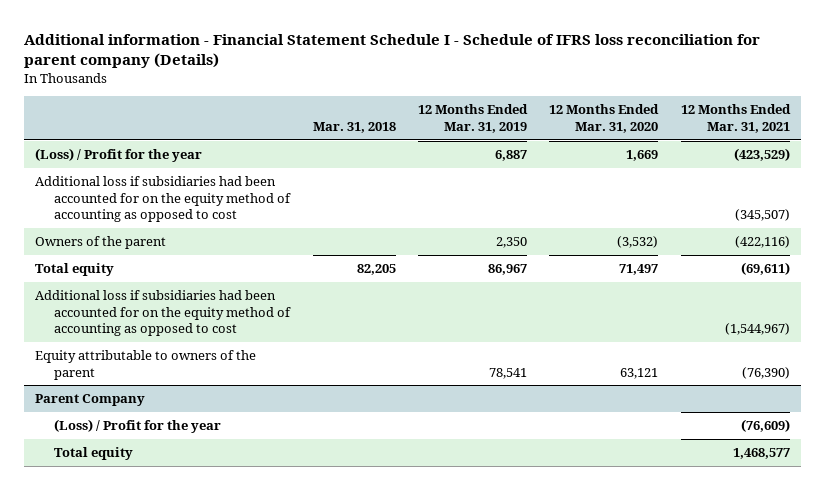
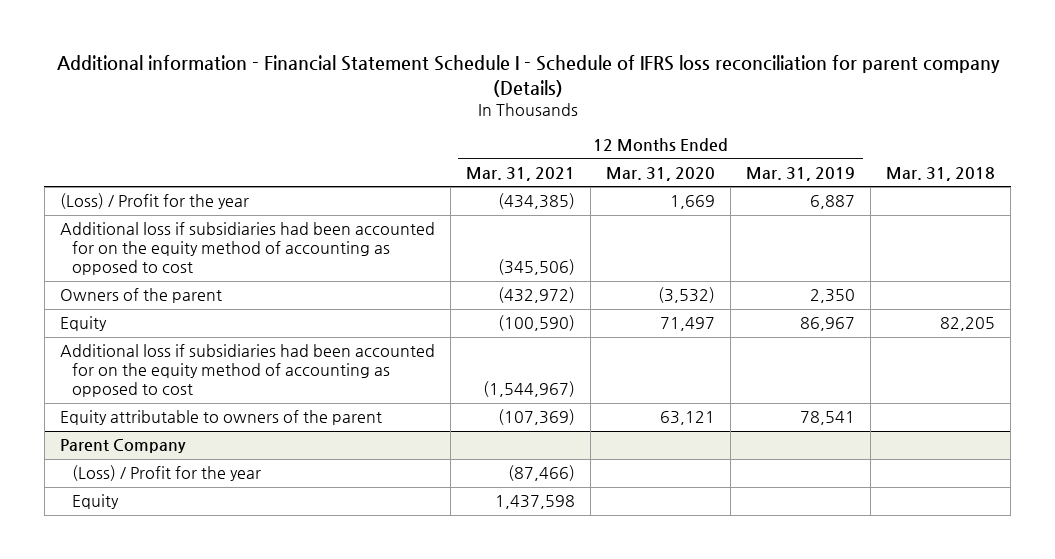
- | Mar. 31, 2018 | 12 Months Ended Mar. 31, 2019 | 12 Months Ended Mar. 31, 2020 | 12 Months Ended Mar. 31, 2021
+ | 12 Months Ended Mar. 31, 2021 | 12 Months Ended Mar. 31, 2020 | 12 Months Ended Mar. 31, 2019 | Mar. 31, 2018
- (Loss) / Profit for the year | | 6,887 | 1,669 | (423,529)
- Additional loss if subsidiaries had been accounted for on the equity method of accounting as opposed to cost | | | | (345,507)
- Owners of the parent | | 2,350 | (3,532) | (422,116)
- Total equity | 82,205 | 86,967 | 71,497 | (69,611)
+ (Loss) / Profit for the year | (434,385) | 1,669 | 6,887 |
+ Additional loss if subsidiaries had been accounted for on the equity method of accounting as opposed to cost | (345,506) | | |
+ Owners of the parent | (432,972) | (3,532) | 2,350 |
+ Equity | (100,590) | 71,497 | 86,967 | 82,205
- Equity attributable to owners of the parent | | 78,541 | 63,121 | (76,390)
+ Equity attributable to owners of the parent | (107,369) | 63,121 | 78,541 |
@ Parent Company
- (Loss) / Profit for the year | | | | (76,609)
- Total equity | | | | 1,468,577
+ (Loss) / Profit for the year | (87,466) | | |
+ Equity | 1,437,598 | | |

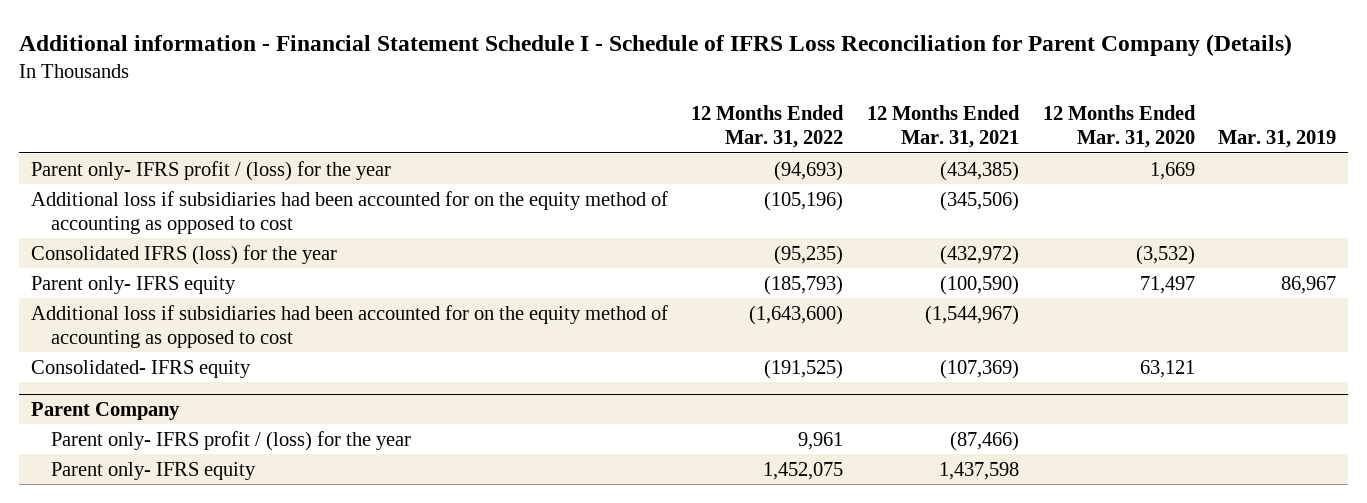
- Additional information - Financial Statement Schedule I - Schedule of IFRS loss reconciliation for parent company (Details)
+ Additional information - Financial Statement Schedule I - Schedule of IFRS Loss Reconciliation for Parent Company (Details)
- | 12 Months Ended Mar. 31, 2021 | 12 Months Ended Mar. 31, 2020 | 12 Months Ended Mar. 31, 2019 | Mar. 31, 2018
+ | 12 Months Ended Mar. 31, 2022 | 12 Months Ended Mar. 31, 2021 | 12 Months Ended Mar. 31, 2020 | Mar. 31, 2019
- (Loss) / Profit for the year | (434,385) | 1,669 | 6,887 |
+ Parent only- IFRS profit / (loss) for the year | (94,693) | (434,385) | 1,669 |
- Owners of the parent | (432,972) | (3,532) | 2,350 |
- Equity | (100,590) | 71,497 | 86,967 | 82,205
+ Consolidated IFRS (loss) for the year | (95,235) | (432,972) | (3,532) |
+ Parent only- IFRS equity | (185,793) | (100,590) | 71,497 | 86,967
- Equity attributable to owners of the parent | (107,369) | 63,121 | 78,541 |
+ Consolidated- IFRS equity | (191,525) | (107,369) | 63,121 |
@ Parent Company
- (Loss) / Profit for the year | (87,466) | | |
- Equity | 1,437,598 | | |
+ Parent only- IFRS profit / (loss) for the year | 9,961 | (87,466) | |
+ Parent only- IFRS equity | 1,452,075 | 1,437,598 | |

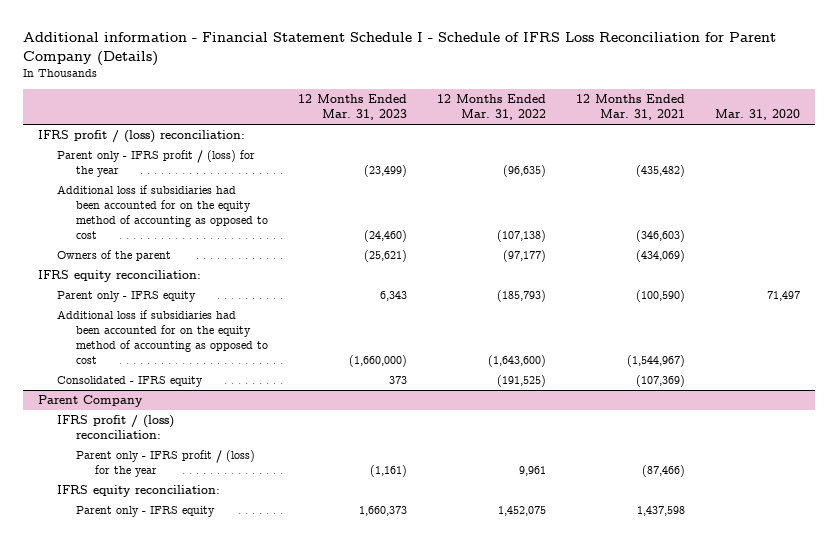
- | 12 Months Ended Mar. 31, 2022 | 12 Months Ended Mar. 31, 2021 | 12 Months Ended Mar. 31, 2020 | Mar. 31, 2019
+ | 12 Months Ended Mar. 31, 2023 | 12 Months Ended Mar. 31, 2022 | 12 Months Ended Mar. 31, 2021 | Mar. 31, 2020
- Parent only- IFRS profit / (loss) for the year | (94,693) | (434,385) | 1,669 |
- Additional loss if subsidiaries had been accounted for on the equity method of accounting as opposed to cost | (105,196) | (345,506) | |
- Consolidated IFRS (loss) for the year | (95,235) | (432,972) | (3,532) |
- Parent only- IFRS equity | (185,793) | (100,590) | 71,497 | 86,967
+ IFRS profit / (loss) reconciliation:
+ Parent only - IFRS profit / (loss) for the year | (23,499) | (96,635) | (435,482) |
+ Additional loss if subsidiaries had been accounted for on the equity method of accounting as opposed to cost | (24,460) | (107,138) | (346,603) |
+ Owners of the parent | (25,621) | (97,177) | (434,069) |
+ IFRS equity reconciliation:
+ Parent only - IFRS equity | 6,343 | (185,793) | (100,590) | 71,497
- Consolidated- IFRS equity | (191,525) | (107,369) | 63,121 |
+ Consolidated - IFRS equity | 373 | (191,525) | (107,369) |
@ Parent Company
- Parent only- IFRS profit / (loss) for the year | 9,961 | (87,466) | |
- Parent only- IFRS equity | 1,452,075 | 1,437,598 | |
+ IFRS profit / (loss) reconciliation:
+ Parent only - IFRS profit / (loss) for the year | (1,161) | 9,961 | (87,466) |
+ IFRS equity reconciliation:
+ Parent only - IFRS equity | 1,660,373 | 1,452,075 | 1,437,598 |

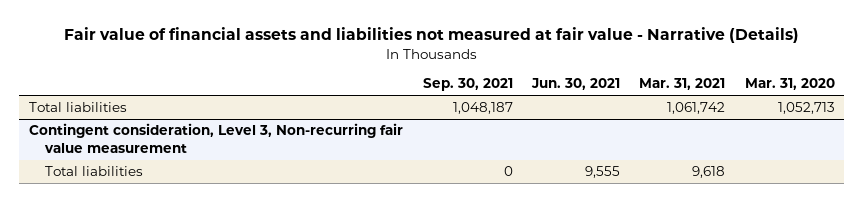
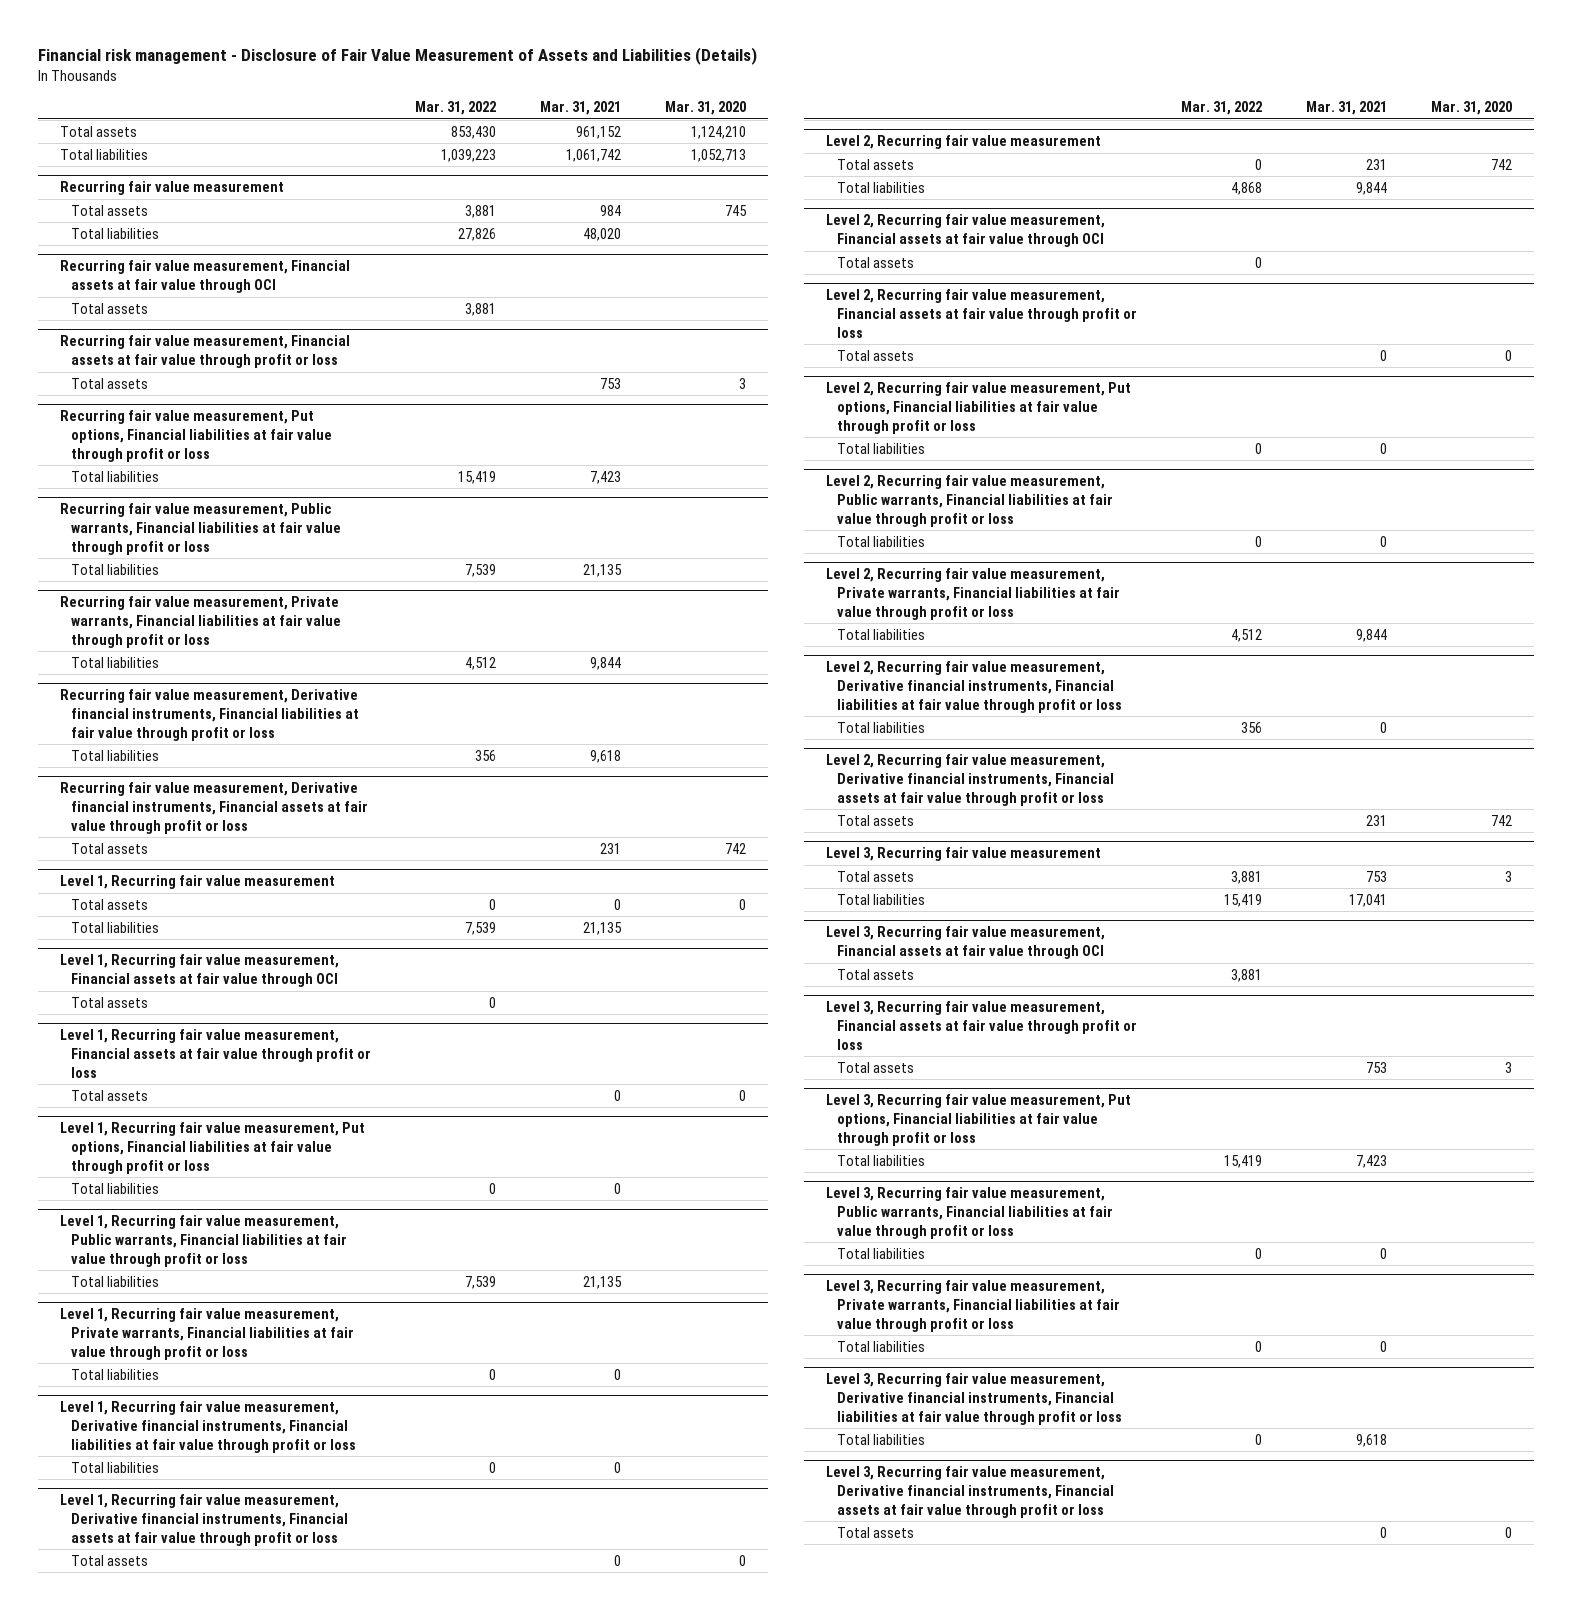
- Fair value of financial assets and liabilities not measured at fair value - Narrative (Details)
+ Financial risk management - Disclosure of Fair Value Measurement of Assets and Liabilities (Details)
- | Sep. 30, 2021 | Jun. 30, 2021 | Mar. 31, 2021 | Mar. 31, 2020
+ | Mar. 31, 2022 | Mar. 31, 2021 | Mar. 31, 2020
+ Total assets | 853,430 | 961,152 | 1,124,210
- Contingent consideration, Level 3, Non-recurring fair value measurement
+ Recurring fair value measurement
+ Total assets | 3,881 | 984 | 745
+ Total liabilities | 27,826 | 48,020 |
+ Recurring fair value measurement, Financial assets at fair value through OCI
+ Total assets | 3,881 | |
+ Recurring fair value measurement, Financial assets at fair value through profit or loss
+ Total assets | | 753 | 3
+ Recurring fair value measurement, Put options, Financial liabilities at fair value through profit or loss
+ Total liabilities | 15,419 | 7,423 |
+ Recurring fair value measurement, Public warrants, Financial liabilities at fair value through profit or loss
+ Total liabilities | 7,539 | 21,135 |
+ Recurring fair value measurement, Private warrants, Financial liabilities at fair value through profit or loss
+ Total liabilities | 4,512 | 9,844 |
+ Recurring fair value measurement, Derivative financial instruments, Financial liabilities at fair value through profit or loss
+ Recurring fair value measurement, Derivative financial instruments, Financial assets at fair value through profit or loss
+ Total assets | | 231 | 742
+ Level 1, Recurring fair value measurement
+ Total assets | 0 | 0 | 0
+ Total liabilities | 7,539 | 21,135 |
+ Level 1, Recurring fair value measurement, Financial assets at fair value through OCI
+ Total assets | 0 | |
+ Level 1, Recurring fair value measurement, Financial assets at fair value through profit or loss
+ Total assets | | 0 | 0
+ Level 1, Recurring fair value measurement, Put options, Financial liabilities at fair value through profit or loss
+ Total liabilities | 0 | 0 |
+ Level 1, Recurring fair value measurement, Public warrants, Financial liabilities at fair value through profit or loss
+ Total liabilities | 7,539 | 21,135 |
+ Level 1, Recurring fair value measurement, Private warrants, Financial liabilities at fair value through profit or loss
+ Total liabilities | 0 | 0 |
+ Level 1, Recurring fair value measurement, Derivative financial instruments, Financial liabilities at fair value through profit or loss
+ Total liabilities | 0 | 0 |
+ Level 1, Recurring fair value measurement, Derivative financial instruments, Financial assets at fair value through profit or loss
+ Total assets | | 0 | 0
+ Level 2, Recurring fair value measurement
+ Total assets | 0 | 231 | 742
+ Total liabilities | 4,868 | 9,844 |
+ Level 2, Recurring fair value measurement, Financial assets at fair value through OCI
+ Total assets | 0 | |
+ Level 2, Recurring fair value measurement, Financial assets at fair value through profit or loss
+ Total assets | | 0 | 0
+ Level 2, Recurring fair value measurement, Put options, Financial liabilities at fair value through profit or loss
+ Total liabilities | 0 | 0 |
+ Level 2, Recurring fair value measurement, Public warrants, Financial liabilities at fair value through profit or loss
+ Total liabilities | 0 | 0 |
+ Level 2, Recurring fair value measurement, Private warrants, Financial liabilities at fair value through profit or loss
+ Total liabilities | 4,512 | 9,844 |
+ Level 2, Recurring fair value measurement, Derivative financial instruments, Financial liabilities at fair value through profit or loss
+ Total liabilities | 356 | 0 |
+ Level 2, Recurring fair value measurement, Derivative financial instruments, Financial assets at fair value through profit or loss
+ Total assets | | 231 | 742
+ Level 3, Recurring fair value measurement
+ Total assets | 3,881 | 753 | 3
+ Total liabilities | 15,419 | 17,041 |
+ Level 3, Recurring fair value measurement, Financial assets at fair value through OCI
+ Total assets | 3,881 | |
+ Level 3, Recurring fair value measurement, Financial assets at fair value through profit or loss
+ Total assets | | 753 | 3
+ Level 3, Recurring fair value measurement, Put options, Financial liabilities at fair value through profit or loss
+ Total liabilities | 15,419 | 7,423 |
+ Level 3, Recurring fair value measurement, Public warrants, Financial liabilities at fair value through profit or loss
+ Total liabilities | 0 | 0 |
+ Level 3, Recurring fair value measurement, Private warrants, Financial liabilities at fair value through profit or loss
+ Total liabilities | 0 | 0 |
+ Level 3, Recurring fair value measurement, Derivative financial instruments, Financial liabilities at fair value through profit or loss
+ Total liabilities | 0 | 9,618 |
+ Level 3, Recurring fair value measurement, Derivative financial instruments, Financial assets at fair value through profit or loss
+ Total assets | | 0 | 0

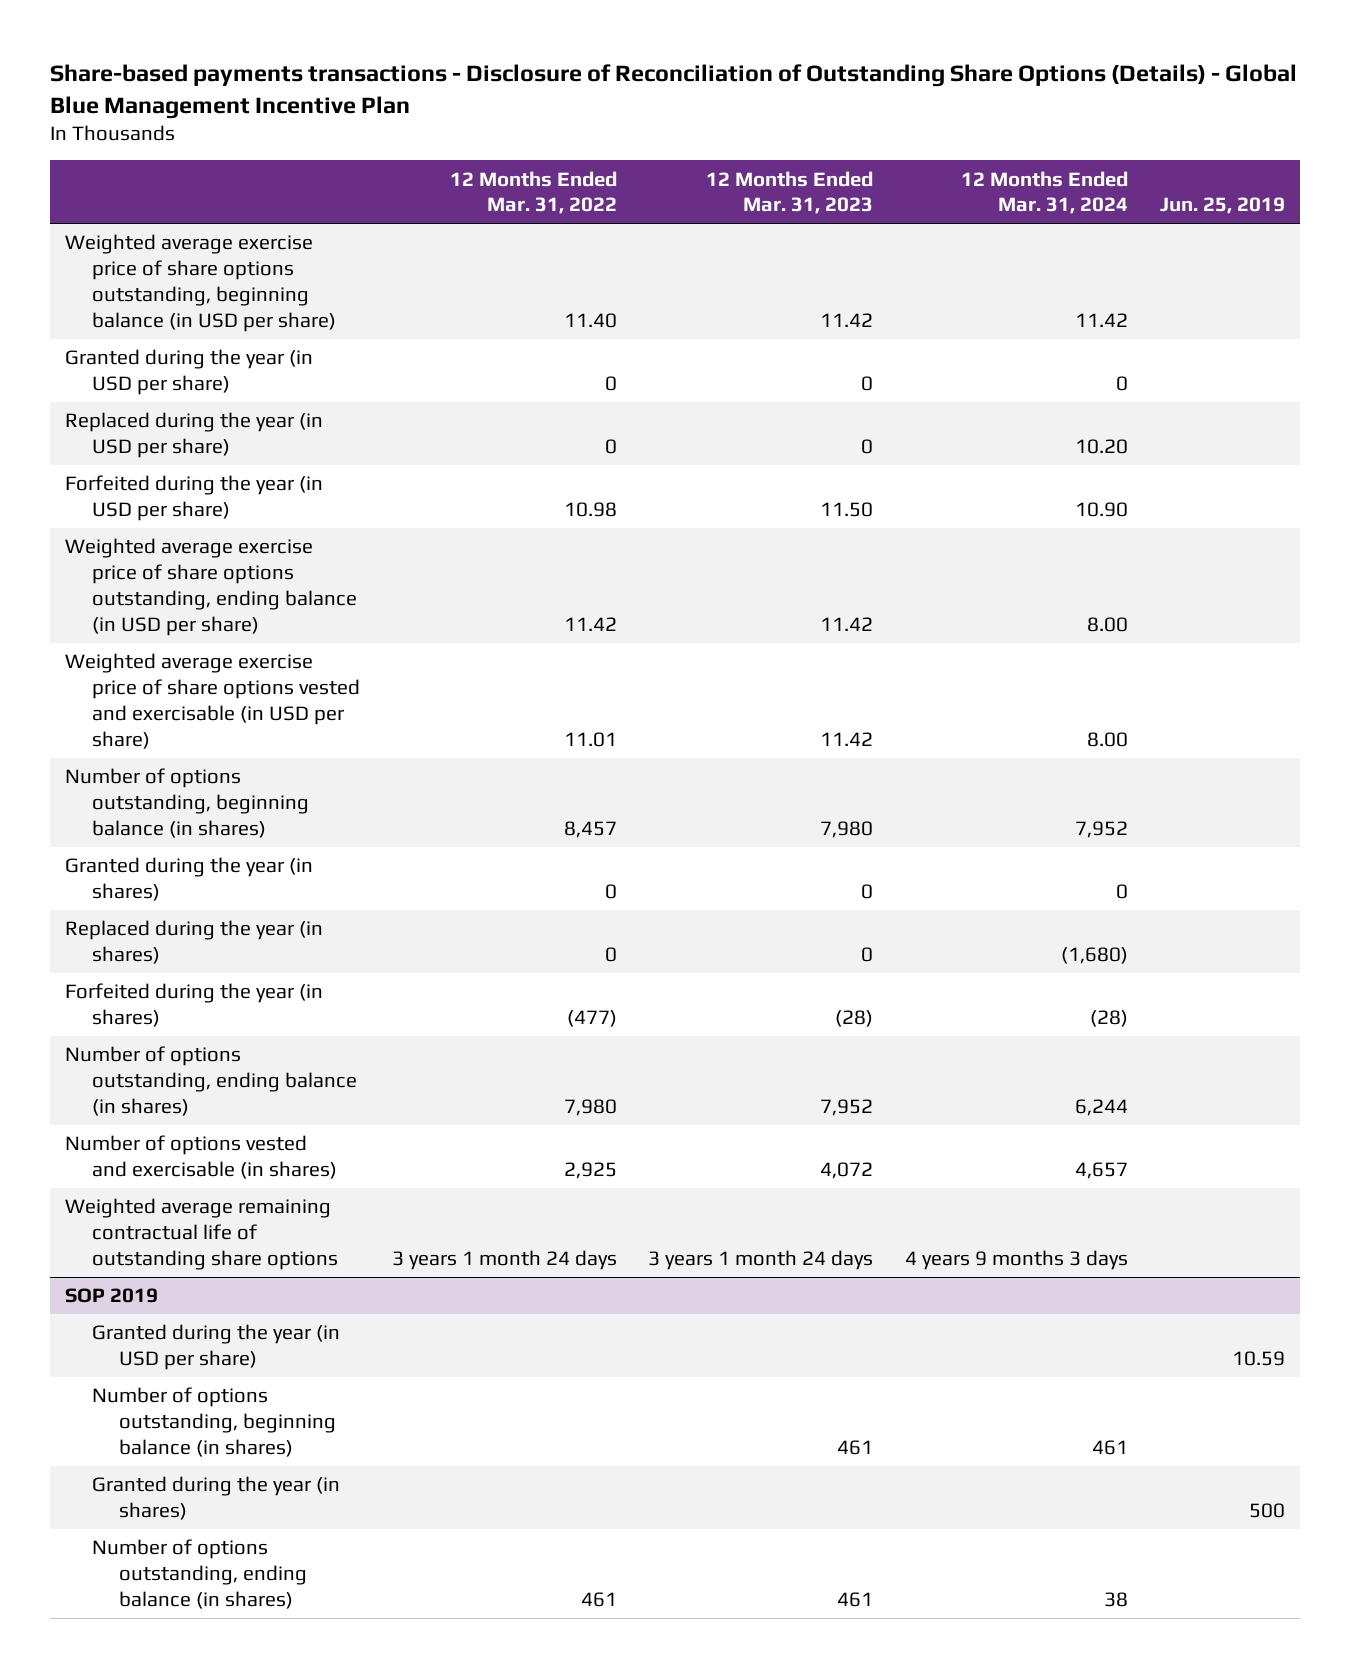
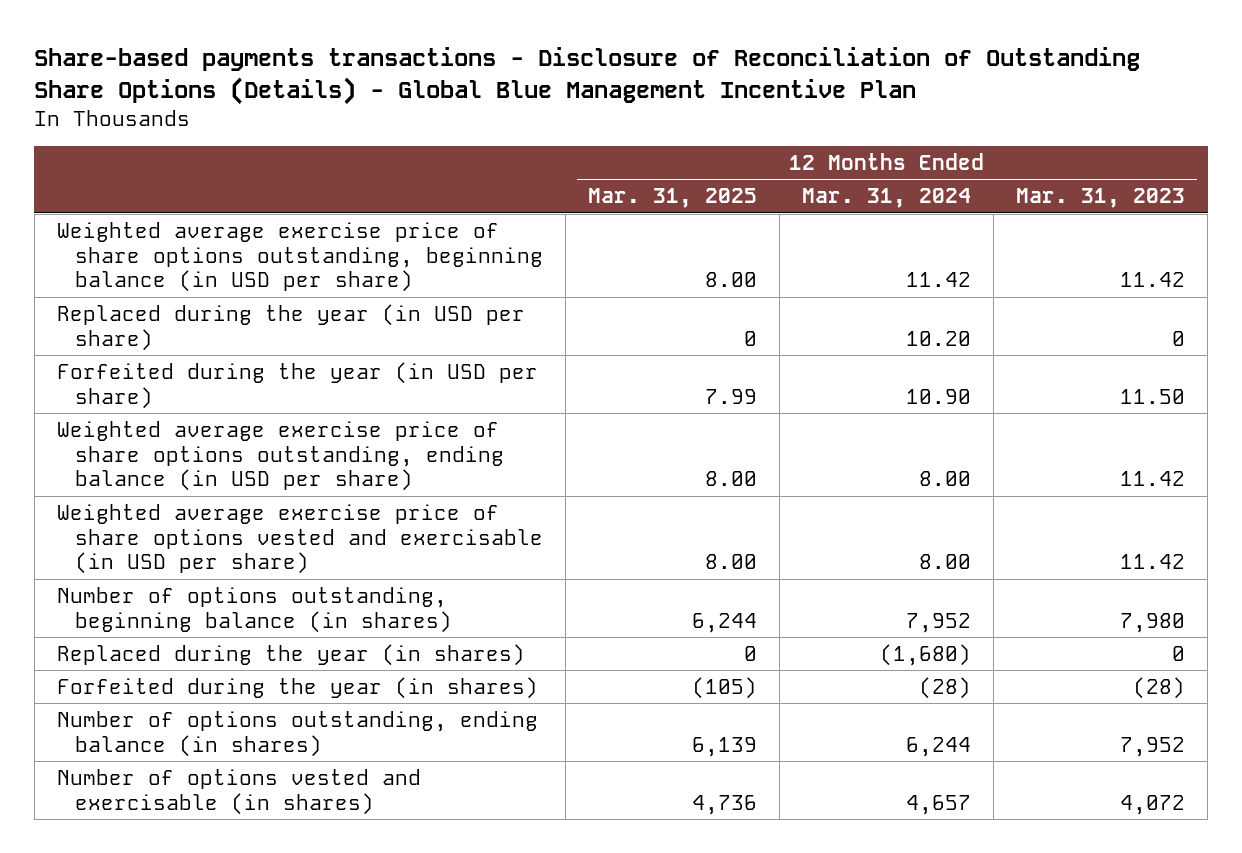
- | 12 Months Ended Mar. 31, 2022 | 12 Months Ended Mar. 31, 2023 | 12 Months Ended Mar. 31, 2024 | Jun. 25, 2019
+ | 12 Months Ended Mar. 31, 2025 | 12 Months Ended Mar. 31, 2024 | 12 Months Ended Mar. 31, 2023
- Granted during the year (in USD per share) | 0 | 0 | 0 |
- Granted during the year (in shares) | 0 | 0 | 0 |
- Weighted average remaining contractual life of outstanding share options | 3 years 1 month 24 days | 3 years 1 month 24 days | 4 years 9 months 3 days |
- SOP 2019
- Granted during the year (in USD per share) | | | | 10.59
- Number of options outstanding, beginning balance (in shares) | | 461 | 461 |
- Granted during the year (in shares) | | | | 500
- Number of options outstanding, ending balance (in shares) | 461 | 461 | 38 |

